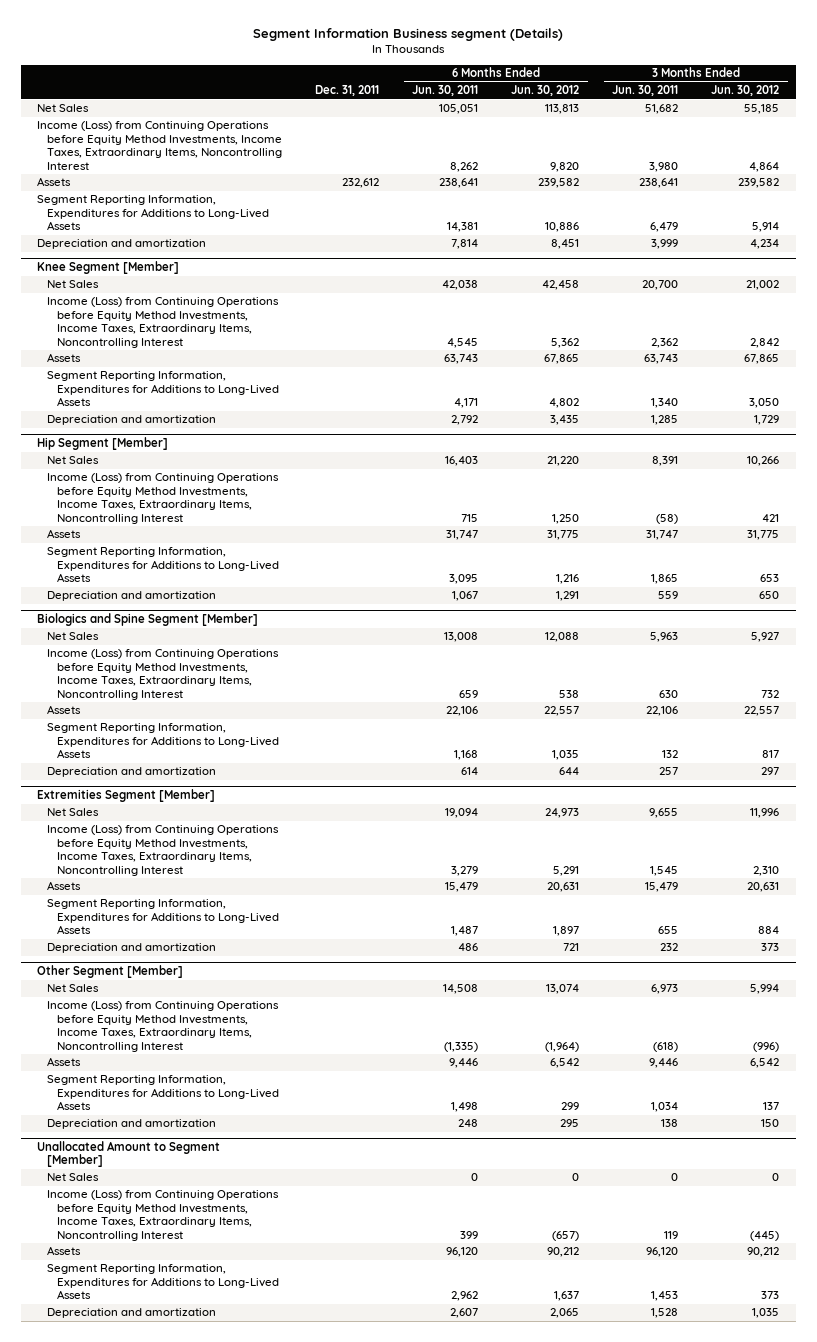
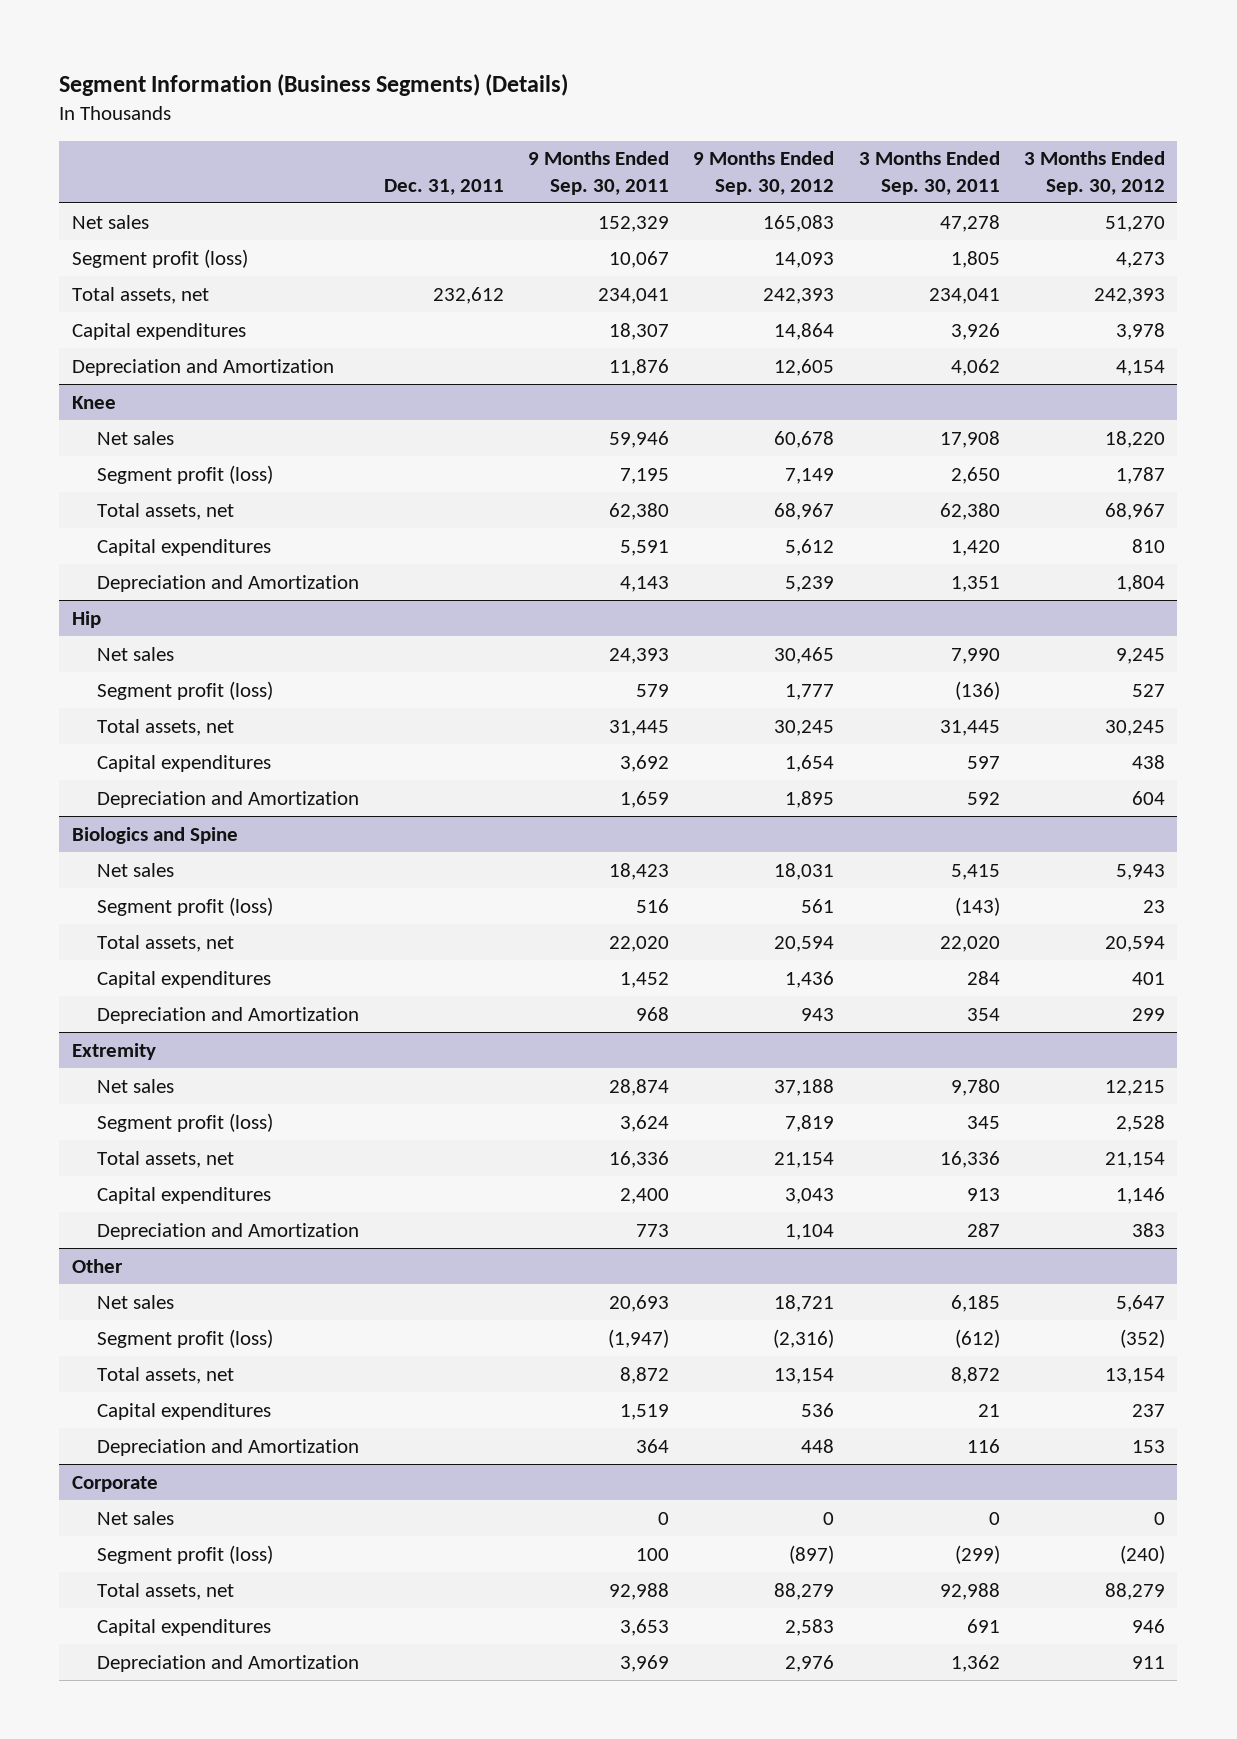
- Segment Information Business segment (Details)
+ Segment Information (Business Segments) (Details)
- | Dec. 31, 2011 | 6 Months Ended Jun. 30, 2011 | 6 Months Ended Jun. 30, 2012 | 3 Months Ended Jun. 30, 2011 | 3 Months Ended Jun. 30, 2012
+ | Dec. 31, 2011 | 9 Months Ended Sep. 30, 2011 | 9 Months Ended Sep. 30, 2012 | 3 Months Ended Sep. 30, 2011 | 3 Months Ended Sep. 30, 2012
- Net Sales | | 105,051 | 113,813 | 51,682 | 55,185
- Income (Loss) from Continuing Operations before Equity Method Investments, Income Taxes, Extraordinary Items, Noncontrolling Interest | | 8,262 | 9,820 | 3,980 | 4,864
- Assets | 232,612 | 238,641 | 239,582 | 238,641 | 239,582
- Segment Reporting Information, Expenditures for Additions to Long-Lived Assets | | 14,381 | 10,886 | 6,479 | 5,914
- Depreciation and amortization | | 7,814 | 8,451 | 3,999 | 4,234
- Knee Segment [Member]
- Net Sales | | 42,038 | 42,458 | 20,700 | 21,002
- Income (Loss) from Continuing Operations before Equity Method Investments, Income Taxes, Extraordinary Items, Noncontrolling Interest | | 4,545 | 5,362 | 2,362 | 2,842
- Assets | | 63,743 | 67,865 | 63,743 | 67,865
- Segment Reporting Information, Expenditures for Additions to Long-Lived Assets | | 4,171 | 4,802 | 1,340 | 3,050
- Depreciation and amortization | | 2,792 | 3,435 | 1,285 | 1,729
- Hip Segment [Member]
- Net Sales | | 16,403 | 21,220 | 8,391 | 10,266
- Income (Loss) from Continuing Operations before Equity Method Investments, Income Taxes, Extraordinary Items, Noncontrolling Interest | | 715 | 1,250 | (58) | 421
- Assets | | 31,747 | 31,775 | 31,747 | 31,775
- Segment Reporting Information, Expenditures for Additions to Long-Lived Assets | | 3,095 | 1,216 | 1,865 | 653
- Depreciation and amortization | | 1,067 | 1,291 | 559 | 650
- Biologics and Spine Segment [Member]
- Net Sales | | 13,008 | 12,088 | 5,963 | 5,927
- Income (Loss) from Continuing Operations before Equity Method Investments, Income Taxes, Extraordinary Items, Noncontrolling Interest | | 659 | 538 | 630 | 732
- Assets | | 22,106 | 22,557 | 22,106 | 22,557
- Segment Reporting Information, Expenditures for Additions to Long-Lived Assets | | 1,168 | 1,035 | 132 | 817
- Depreciation and amortization | | 614 | 644 | 257 | 297
- Extremities Segment [Member]
- Net Sales | | 19,094 | 24,973 | 9,655 | 11,996
- Income (Loss) from Continuing Operations before Equity Method Investments, Income Taxes, Extraordinary Items, Noncontrolling Interest | | 3,279 | 5,291 | 1,545 | 2,310
- Assets | | 15,479 | 20,631 | 15,479 | 20,631
- Segment Reporting Information, Expenditures for Additions to Long-Lived Assets | | 1,487 | 1,897 | 655 | 884
- Depreciation and amortization | | 486 | 721 | 232 | 373
- Other Segment [Member]
- Net Sales | | 14,508 | 13,074 | 6,973 | 5,994
- Income (Loss) from Continuing Operations before Equity Method Investments, Income Taxes, Extraordinary Items, Noncontrolling Interest | | (1,335) | (1,964) | (618) | (996)
- Assets | | 9,446 | 6,542 | 9,446 | 6,542
- Segment Reporting Information, Expenditures for Additions to Long-Lived Assets | | 1,498 | 299 | 1,034 | 137
- Depreciation and amortization | | 248 | 295 | 138 | 150
- Unallocated Amount to Segment [Member]
- Net Sales | | 0 | 0 | 0 | 0
- Income (Loss) from Continuing Operations before Equity Method Investments, Income Taxes, Extraordinary Items, Noncontrolling Interest | | 399 | (657) | 119 | (445)
- Assets | | 96,120 | 90,212 | 96,120 | 90,212
- Segment Reporting Information, Expenditures for Additions to Long-Lived Assets | | 2,962 | 1,637 | 1,453 | 373
- Depreciation and amortization | | 2,607 | 2,065 | 1,528 | 1,035
+ Net sales | | 152,329 | 165,083 | 47,278 | 51,270
+ Segment profit (loss) | | 10,067 | 14,093 | 1,805 | 4,273
+ Total assets, net | 232,612 | 234,041 | 242,393 | 234,041 | 242,393
+ Capital expenditures | | 18,307 | 14,864 | 3,926 | 3,978
+ Depreciation and Amortization | | 11,876 | 12,605 | 4,062 | 4,154
+ Knee
+ Net sales | | 59,946 | 60,678 | 17,908 | 18,220
+ Segment profit (loss) | | 7,195 | 7,149 | 2,650 | 1,787
+ Total assets, net | | 62,380 | 68,967 | 62,380 | 68,967
+ Capital expenditures | | 5,591 | 5,612 | 1,420 | 810
+ Depreciation and Amortization | | 4,143 | 5,239 | 1,351 | 1,804
+ Hip
+ Net sales | | 24,393 | 30,465 | 7,990 | 9,245
+ Segment profit (loss) | | 579 | 1,777 | (136) | 527
+ Total assets, net | | 31,445 | 30,245 | 31,445 | 30,245
+ Capital expenditures | | 3,692 | 1,654 | 597 | 438
+ Depreciation and Amortization | | 1,659 | 1,895 | 592 | 604
+ Biologics and Spine
+ Net sales | | 18,423 | 18,031 | 5,415 | 5,943
+ Segment profit (loss) | | 516 | 561 | (143) | 23
+ Total assets, net | | 22,020 | 20,594 | 22,020 | 20,594
+ Capital expenditures | | 1,452 | 1,436 | 284 | 401
+ Depreciation and Amortization | | 968 | 943 | 354 | 299
+ Extremity
+ Net sales | | 28,874 | 37,188 | 9,780 | 12,215
+ Segment profit (loss) | | 3,624 | 7,819 | 345 | 2,528
+ Total assets, net | | 16,336 | 21,154 | 16,336 | 21,154
+ Capital expenditures | | 2,400 | 3,043 | 913 | 1,146
+ Depreciation and Amortization | | 773 | 1,104 | 287 | 383
+ Other
+ Net sales | | 20,693 | 18,721 | 6,185 | 5,647
+ Segment profit (loss) | | (1,947) | (2,316) | (612) | (352)
+ Total assets, net | | 8,872 | 13,154 | 8,872 | 13,154
+ Capital expenditures | | 1,519 | 536 | 21 | 237
+ Depreciation and Amortization | | 364 | 448 | 116 | 153
+ Corporate
+ Net sales | | 0 | 0 | 0 | 0
+ Segment profit (loss) | | 100 | (897) | (299) | (240)
+ Total assets, net | | 92,988 | 88,279 | 92,988 | 88,279
+ Capital expenditures | | 3,653 | 2,583 | 691 | 946
+ Depreciation and Amortization | | 3,969 | 2,976 | 1,362 | 911

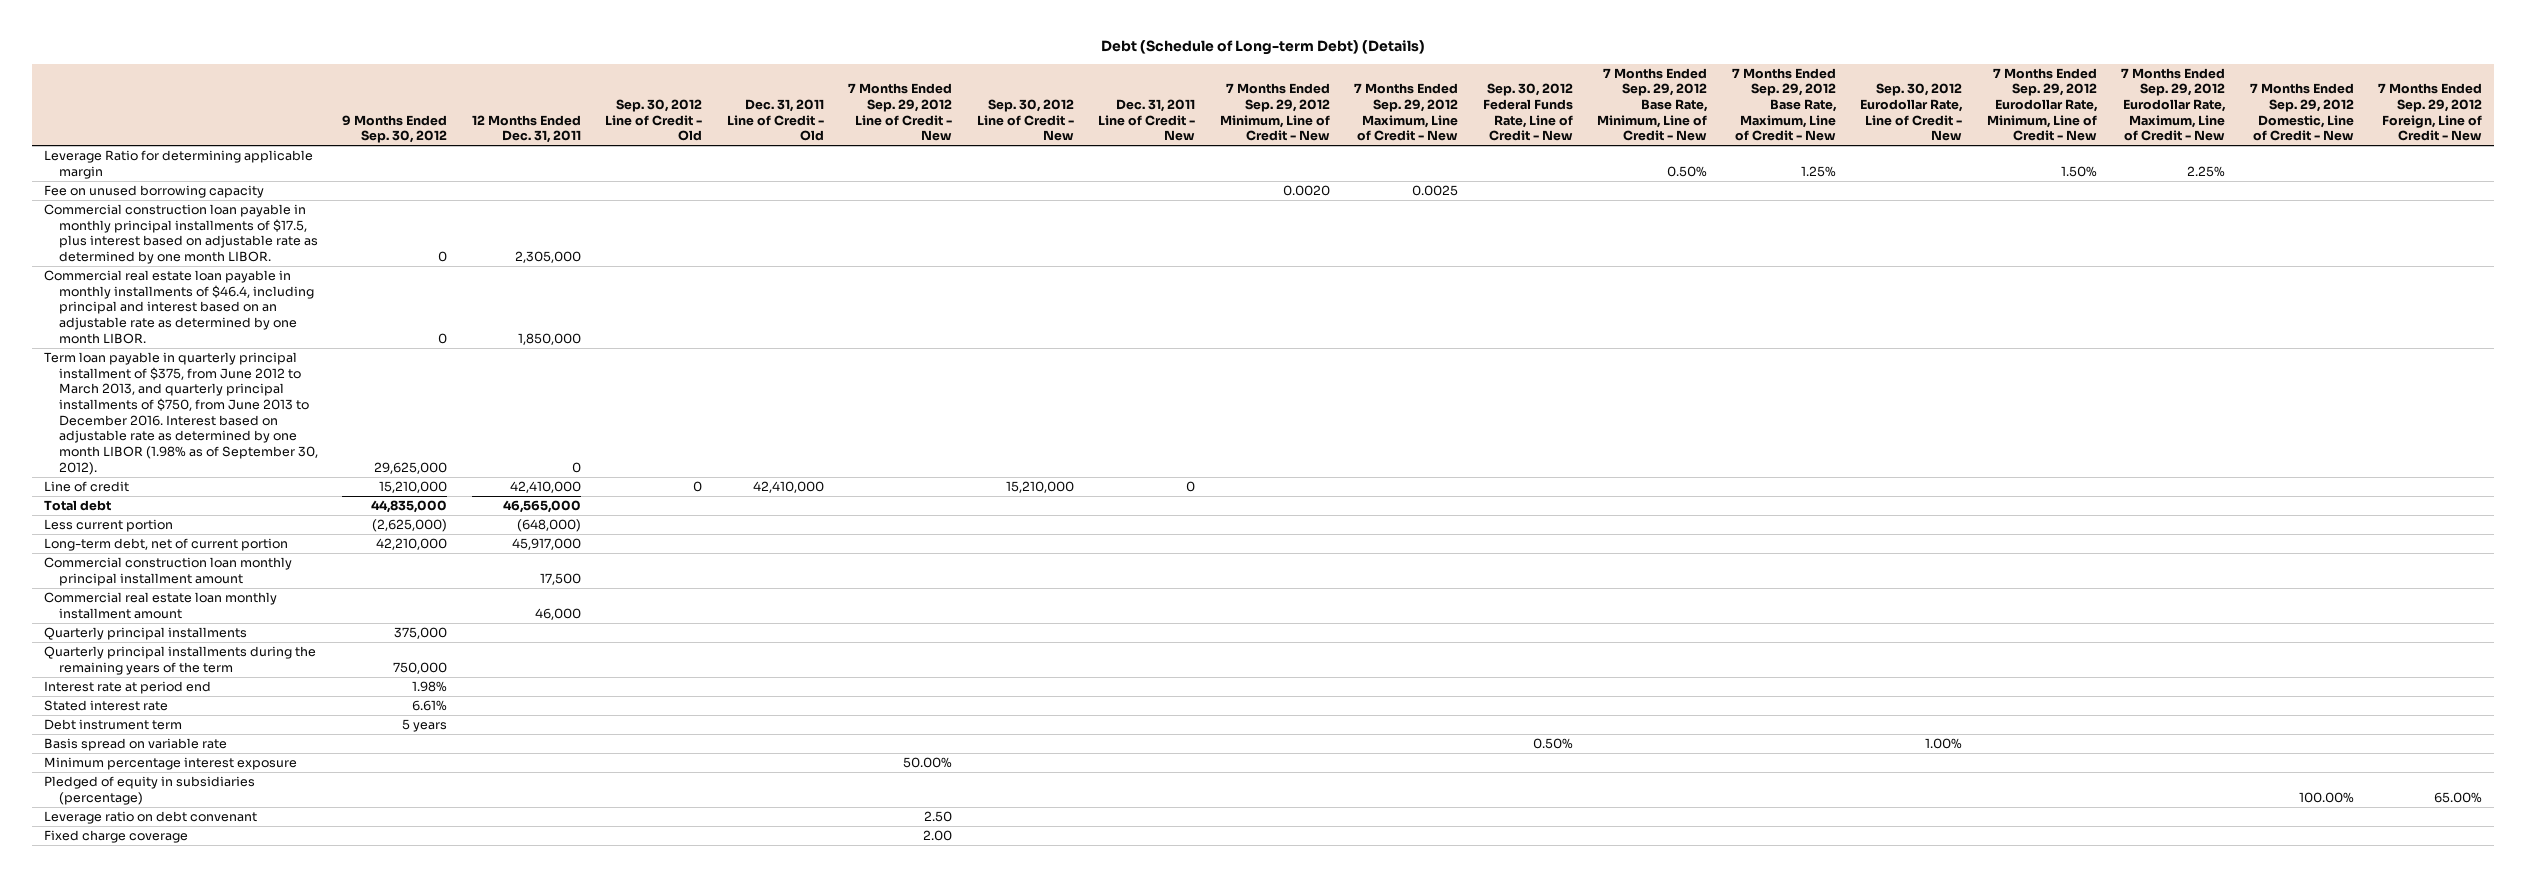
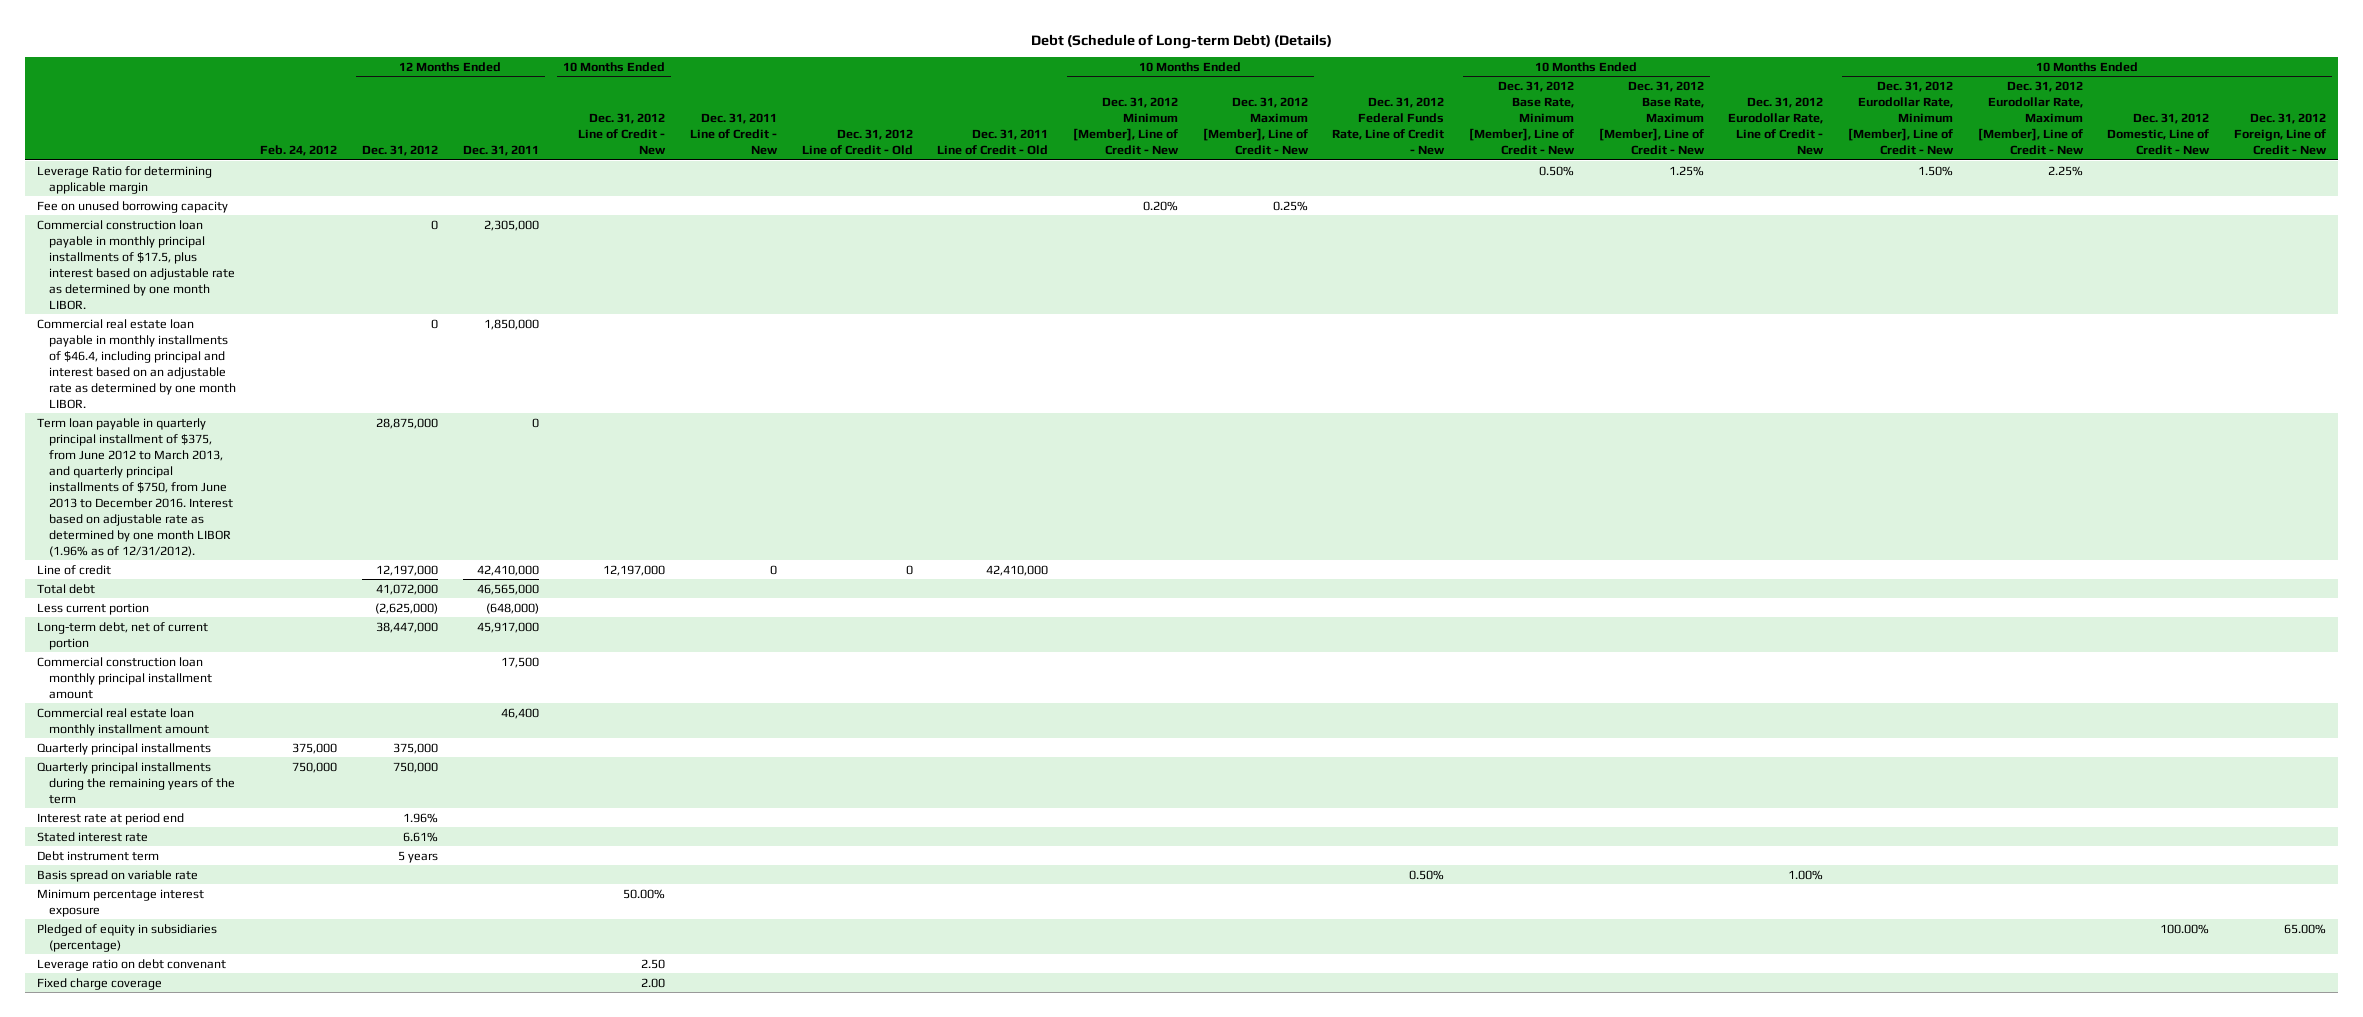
- | 9 Months Ended Sep. 30, 2012 | 12 Months Ended Dec. 31, 2011 | Sep. 30, 2012 Line of Credit - Old | Dec. 31, 2011 Line of Credit - Old | 7 Months Ended Sep. 29, 2012 Line of Credit - New | Sep. 30, 2012 Line of Credit - New | Dec. 31, 2011 Line of Credit - New | 7 Months Ended Sep. 29, 2012 Minimum, Line of Credit - New | 7 Months Ended Sep. 29, 2012 Maximum, Line of Credit - New | Sep. 30, 2012 Federal Funds Rate, Line of Credit - New | 7 Months Ended Sep. 29, 2012 Base Rate, Minimum, Line of Credit - New | 7 Months Ended Sep. 29, 2012 Base Rate, Maximum, Line of Credit - New | Sep. 30, 2012 Eurodollar Rate, Line of Credit - New | 7 Months Ended Sep. 29, 2012 Eurodollar Rate, Minimum, Line of Credit - New | 7 Months Ended Sep. 29, 2012 Eurodollar Rate, Maximum, Line of Credit - New | 7 Months Ended Sep. 29, 2012 Domestic, Line of Credit - New | 7 Months Ended Sep. 29, 2012 Foreign, Line of Credit - New
+ | Feb. 24, 2012 | 12 Months Ended Dec. 31, 2012 | 12 Months Ended Dec. 31, 2011 | 10 Months Ended Dec. 31, 2012 Line of Credit - New | Dec. 31, 2011 Line of Credit - New | Dec. 31, 2012 Line of Credit - Old | Dec. 31, 2011 Line of Credit - Old | 10 Months Ended Dec. 31, 2012 Minimum [Member], Line of Credit - New | 10 Months Ended Dec. 31, 2012 Maximum [Member], Line of Credit - New | Dec. 31, 2012 Federal Funds Rate, Line of Credit - New | 10 Months Ended Dec. 31, 2012 Base Rate, Minimum [Member], Line of Credit - New | 10 Months Ended Dec. 31, 2012 Base Rate, Maximum [Member], Line of Credit - New | Dec. 31, 2012 Eurodollar Rate, Line of Credit - New | 10 Months Ended Dec. 31, 2012 Eurodollar Rate, Minimum [Member], Line of Credit - New | 10 Months Ended Dec. 31, 2012 Eurodollar Rate, Maximum [Member], Line of Credit - New | 10 Months Ended Dec. 31, 2012 Domestic, Line of Credit - New | 10 Months Ended Dec. 31, 2012 Foreign, Line of Credit - New
- Term loan payable in quarterly principal installment of $375, from June 2012 to March 2013, and quarterly principal installments of $750, from June 2013 to December 2016. Interest based on adjustable rate as determined by one month LIBOR (1.98% as of September 30, 2012). | 29,625,000 | 0 | | | | | | | | | | | | | | |
+ Term loan payable in quarterly principal installment of $375, from June 2012 to March 2013, and quarterly principal installments of $750, from June 2013 to December 2016. Interest based on adjustable rate as determined by one month LIBOR (1.96% as of 12/31/2012). | | 28,875,000 | 0 | | | | | | | | | | | | | |
- Commercial real estate loan monthly installment amount | | 46,000 | | | | | | | | | | | | | | |
+ Commercial real estate loan monthly installment amount | | | 46,400 | | | | | | | | | | | | | |

